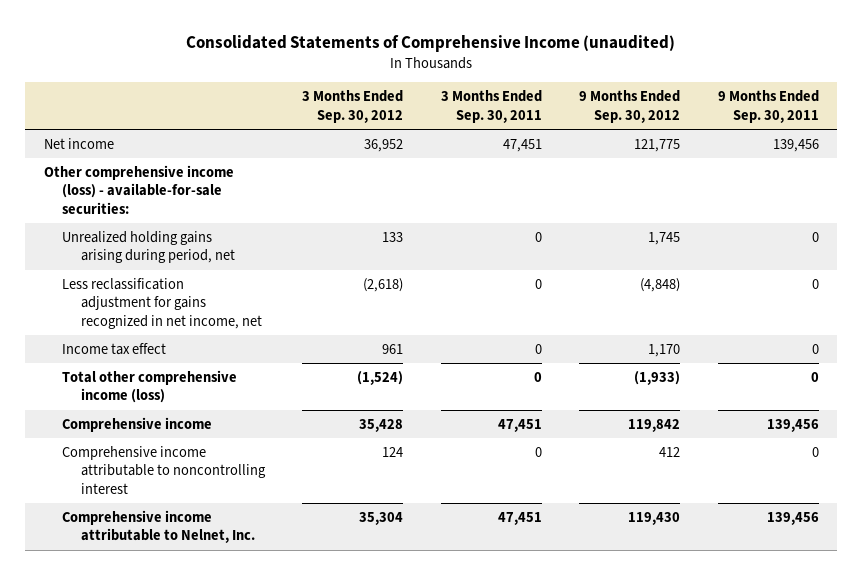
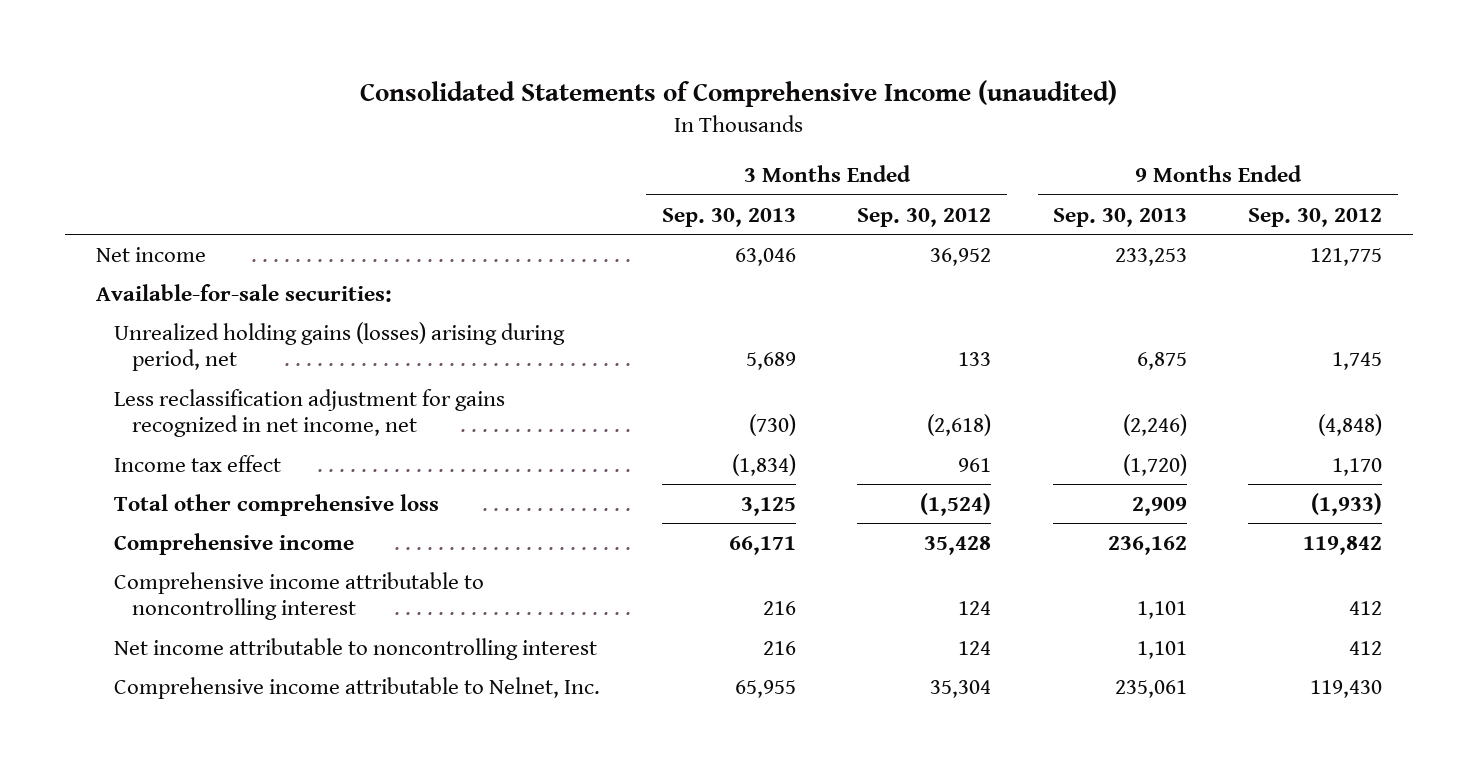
- | 3 Months Ended Sep. 30, 2012 | 3 Months Ended Sep. 30, 2011 | 9 Months Ended Sep. 30, 2012 | 9 Months Ended Sep. 30, 2011
+ | 3 Months Ended Sep. 30, 2013 | 3 Months Ended Sep. 30, 2012 | 9 Months Ended Sep. 30, 2013 | 9 Months Ended Sep. 30, 2012
- Other comprehensive income (loss) - available-for-sale securities:
- Unrealized holding gains arising during period, net | 133 | 0 | 1,745 | 0
+ Available-for-sale securities:
+ Unrealized holding gains (losses) arising during period, net | 5,689 | 133 | 6,875 | 1,745
- Total other comprehensive income (loss) | (1,524) | 0 | (1,933) | 0
+ Total other comprehensive loss | 3,125 | (1,524) | 2,909 | (1,933)
+ Net income attributable to noncontrolling interest | 216 | 124 | 1,101 | 412

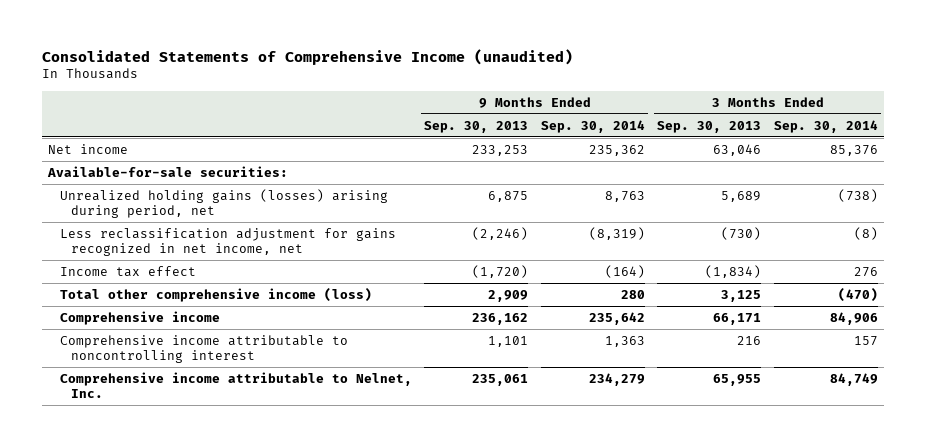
- | 3 Months Ended Sep. 30, 2013 | 3 Months Ended Sep. 30, 2012 | 9 Months Ended Sep. 30, 2013 | 9 Months Ended Sep. 30, 2012
+ | 9 Months Ended Sep. 30, 2013 | 9 Months Ended Sep. 30, 2014 | 3 Months Ended Sep. 30, 2013 | 3 Months Ended Sep. 30, 2014
- Total other comprehensive loss | 3,125 | (1,524) | 2,909 | (1,933)
+ Total other comprehensive income (loss) | 2,909 | 280 | 3,125 | (470)
- Net income attributable to noncontrolling interest | 216 | 124 | 1,101 | 412

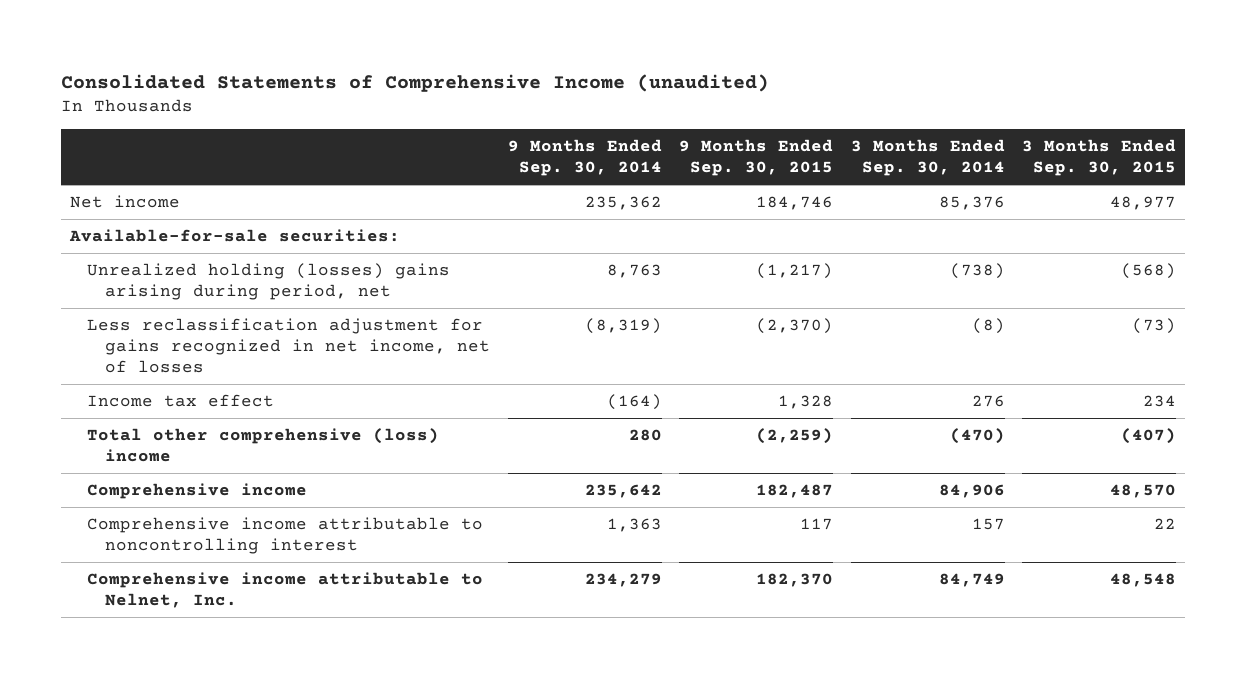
- | 9 Months Ended Sep. 30, 2013 | 9 Months Ended Sep. 30, 2014 | 3 Months Ended Sep. 30, 2013 | 3 Months Ended Sep. 30, 2014
+ | 9 Months Ended Sep. 30, 2014 | 9 Months Ended Sep. 30, 2015 | 3 Months Ended Sep. 30, 2014 | 3 Months Ended Sep. 30, 2015
- Unrealized holding gains (losses) arising during period, net | 6,875 | 8,763 | 5,689 | (738)
- Less reclassification adjustment for gains recognized in net income, net | (2,246) | (8,319) | (730) | (8)
+ Unrealized holding (losses) gains arising during period, net | 8,763 | (1,217) | (738) | (568)
+ Less reclassification adjustment for gains recognized in net income, net of losses | (8,319) | (2,370) | (8) | (73)
- Total other comprehensive income (loss) | 2,909 | 280 | 3,125 | (470)
+ Total other comprehensive (loss) income | 280 | (2,259) | (470) | (407)

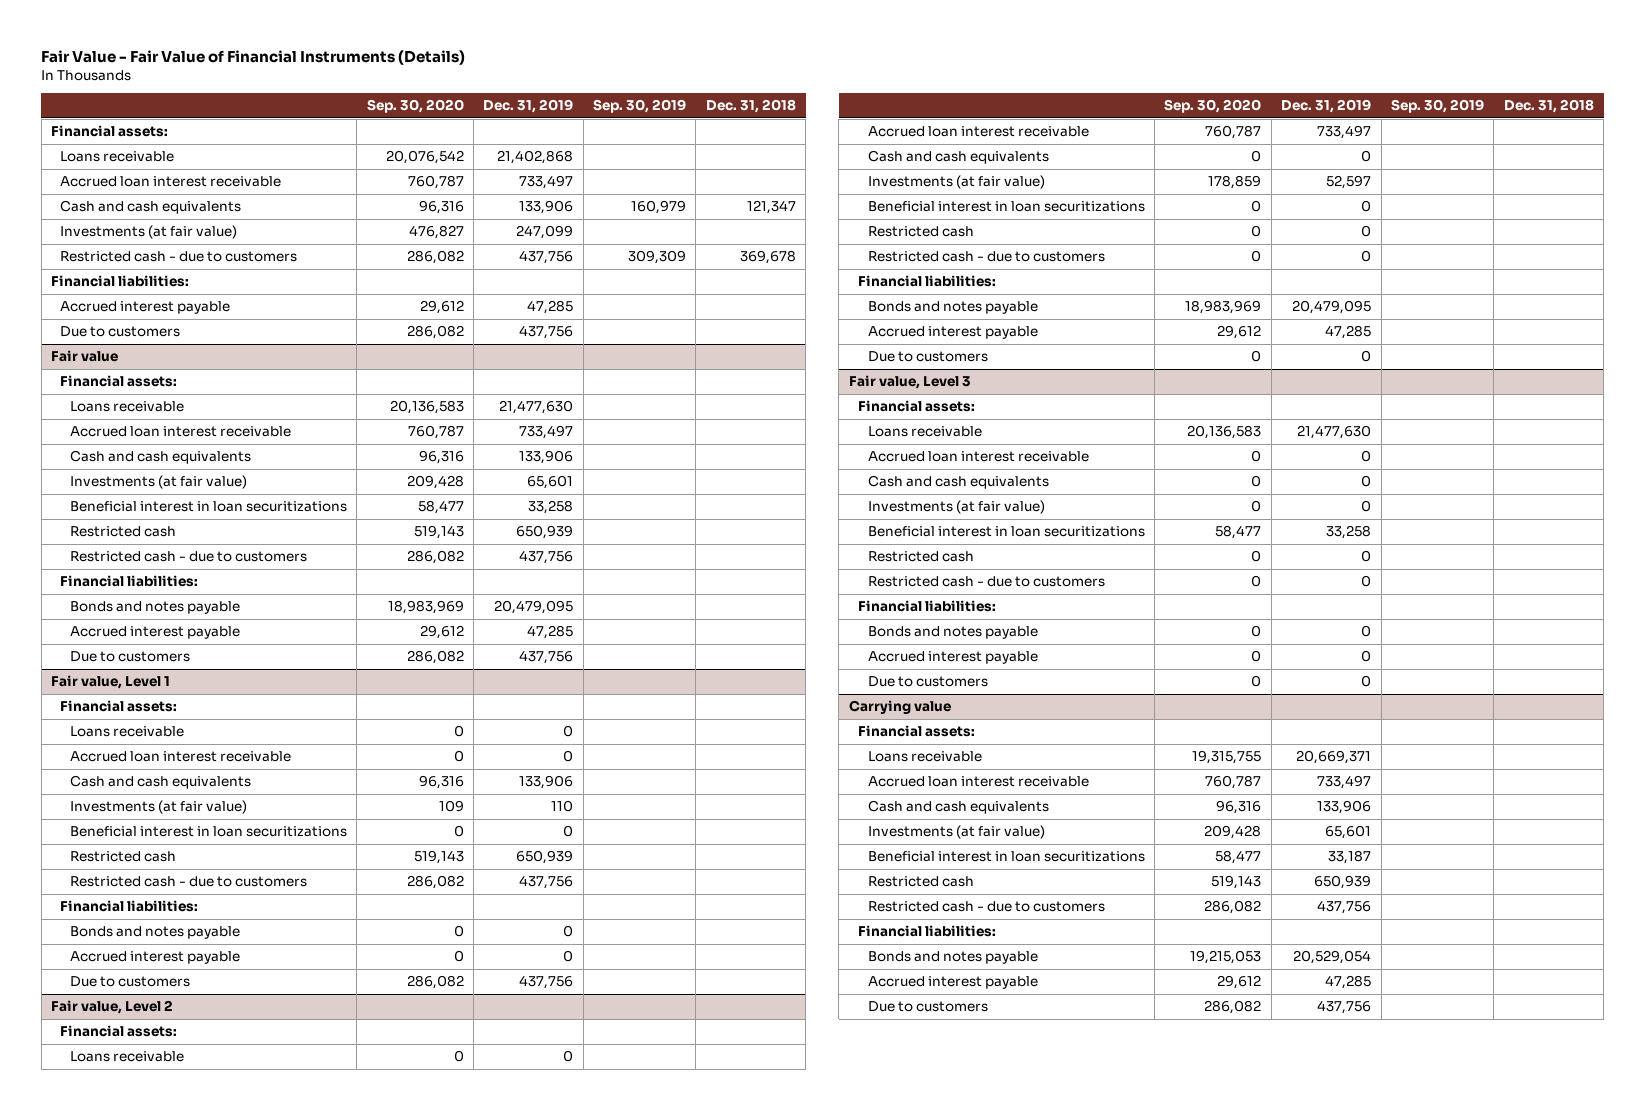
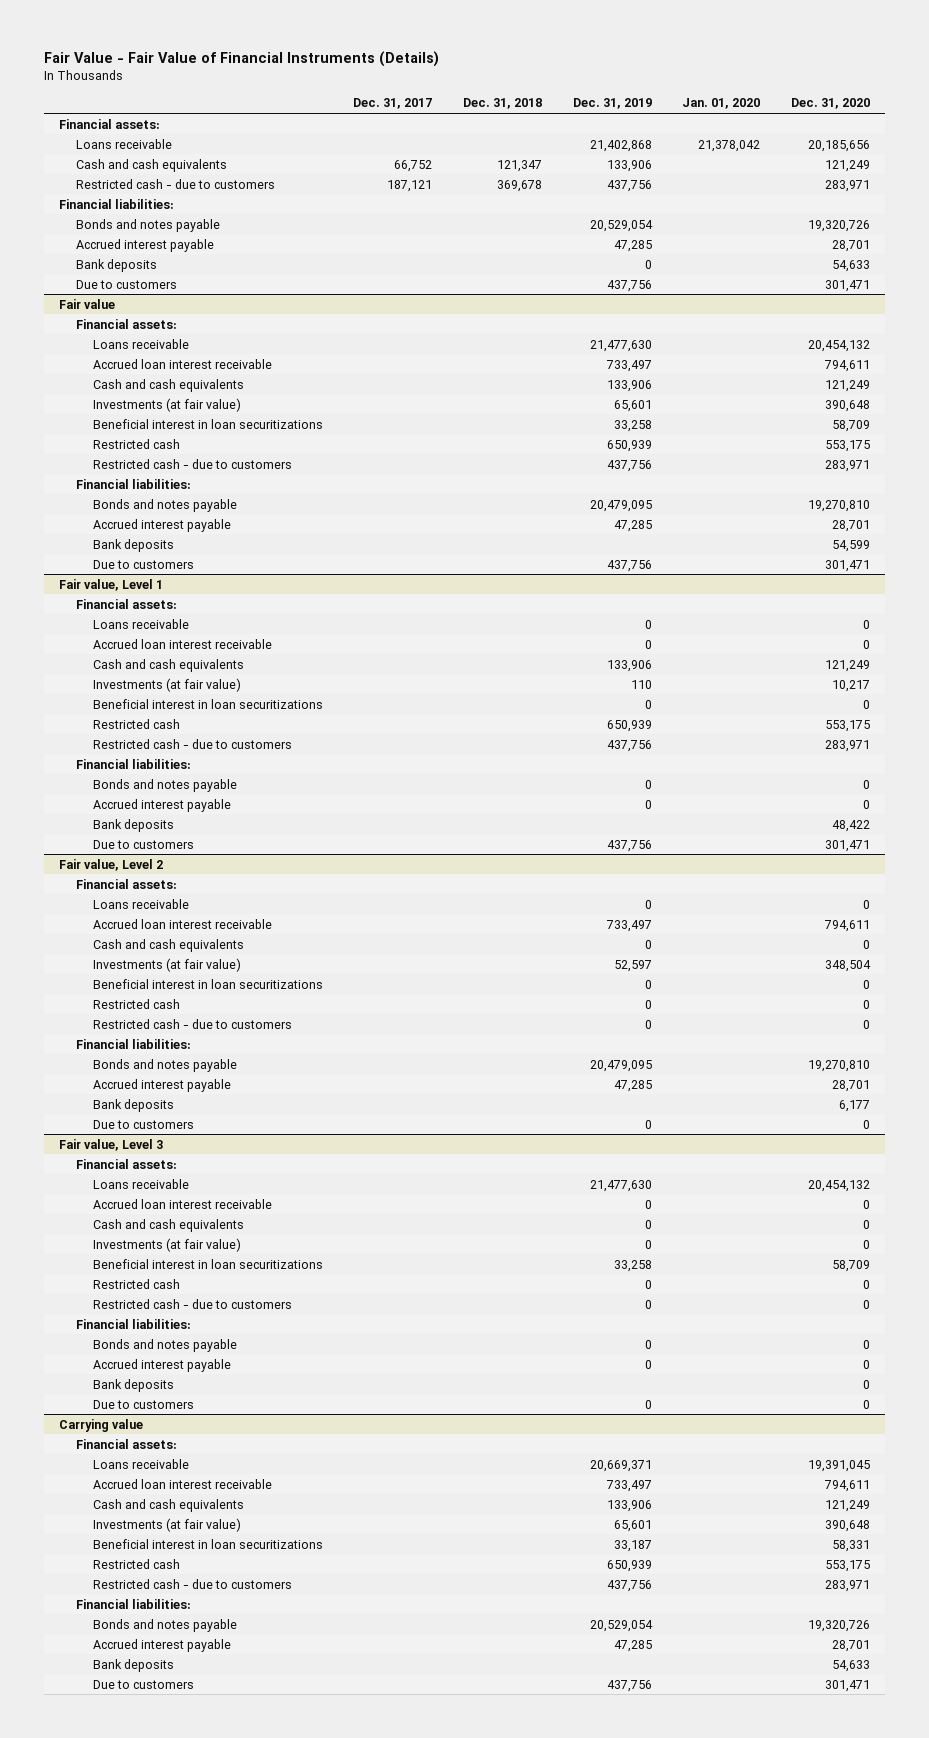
- | Sep. 30, 2020 | Dec. 31, 2019 | Sep. 30, 2019 | Dec. 31, 2018
+ | Dec. 31, 2017 | Dec. 31, 2018 | Dec. 31, 2019 | Jan. 01, 2020 | Dec. 31, 2020
- Accrued loan interest receivable | 760,787 | 733,497 | |
- Investments (at fair value) | 476,827 | 247,099 | |
+ Bonds and notes payable | | | 20,529,054 | | 19,320,726
+ Bank deposits | | | 0 | | 54,633
@ Fair value
+ Bank deposits | | | | | 54,599
@ Fair value, Level 1
+ Bank deposits | | | | | 48,422
@ Fair value, Level 2
+ Bank deposits | | | | | 6,177
@ Fair value, Level 3
+ Bank deposits | | | | | 0
@ Carrying value
+ Bank deposits | | | | | 54,633

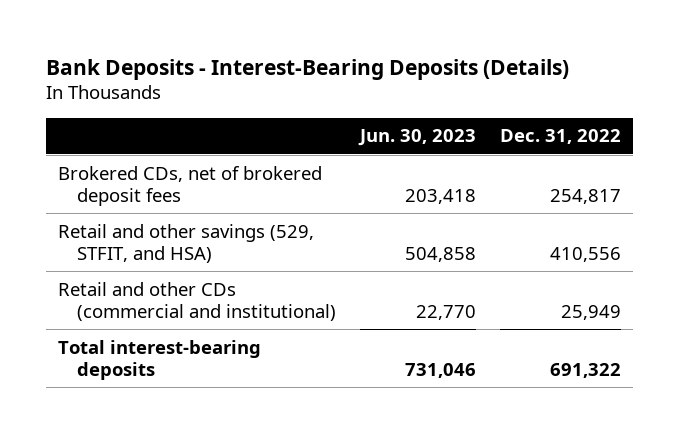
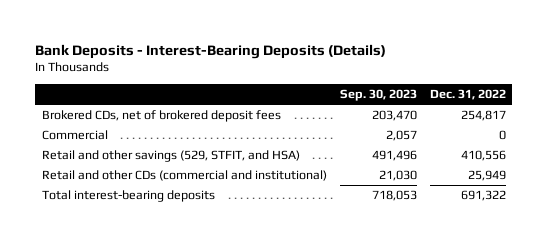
- | Jun. 30, 2023 | Dec. 31, 2022
+ | Sep. 30, 2023 | Dec. 31, 2022
+ Commercial | 2,057 | 0

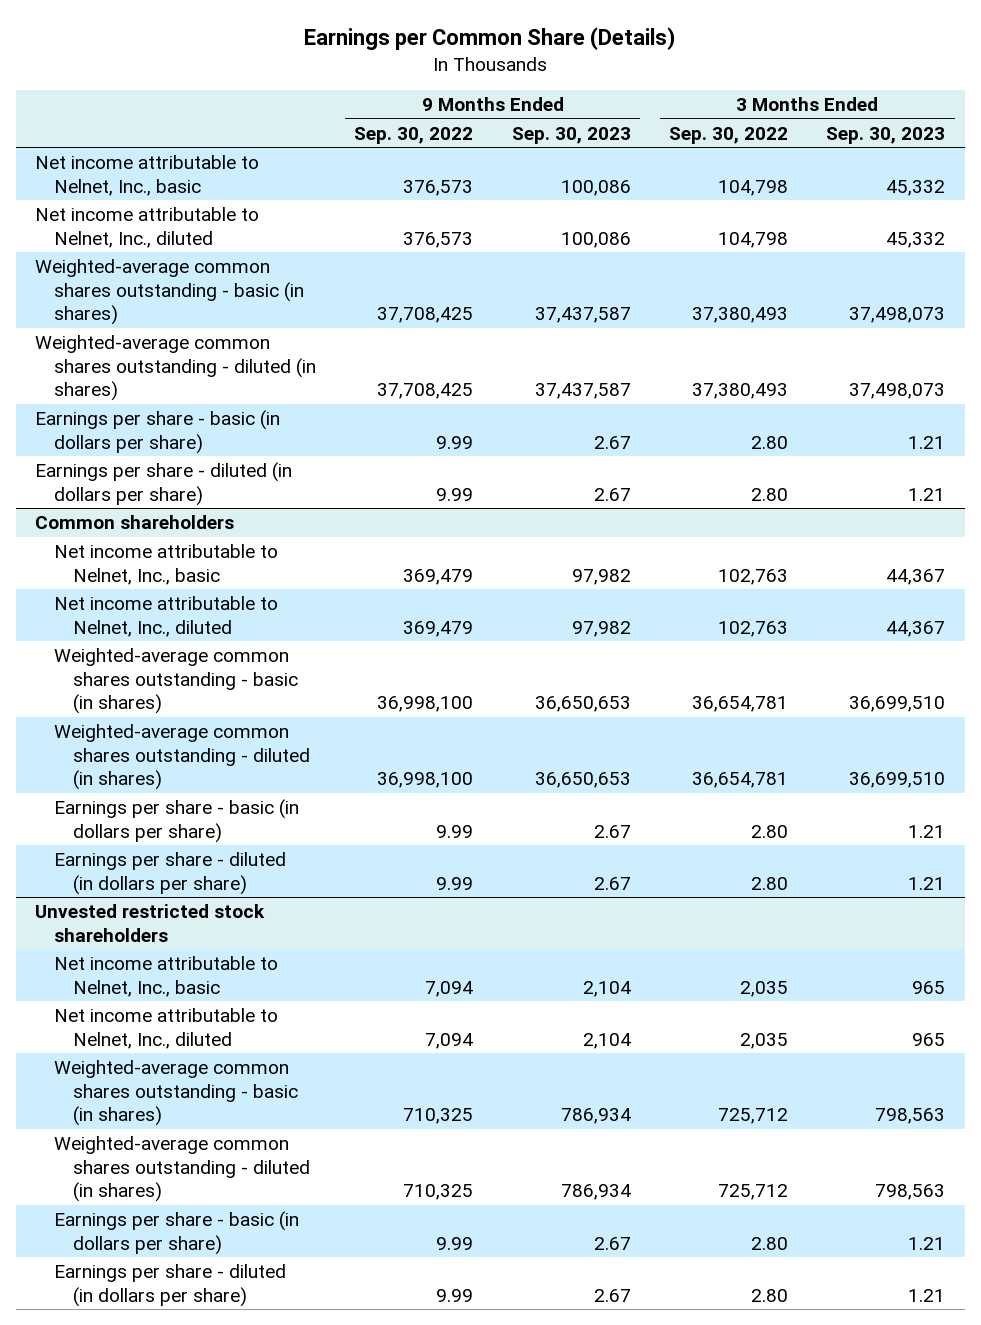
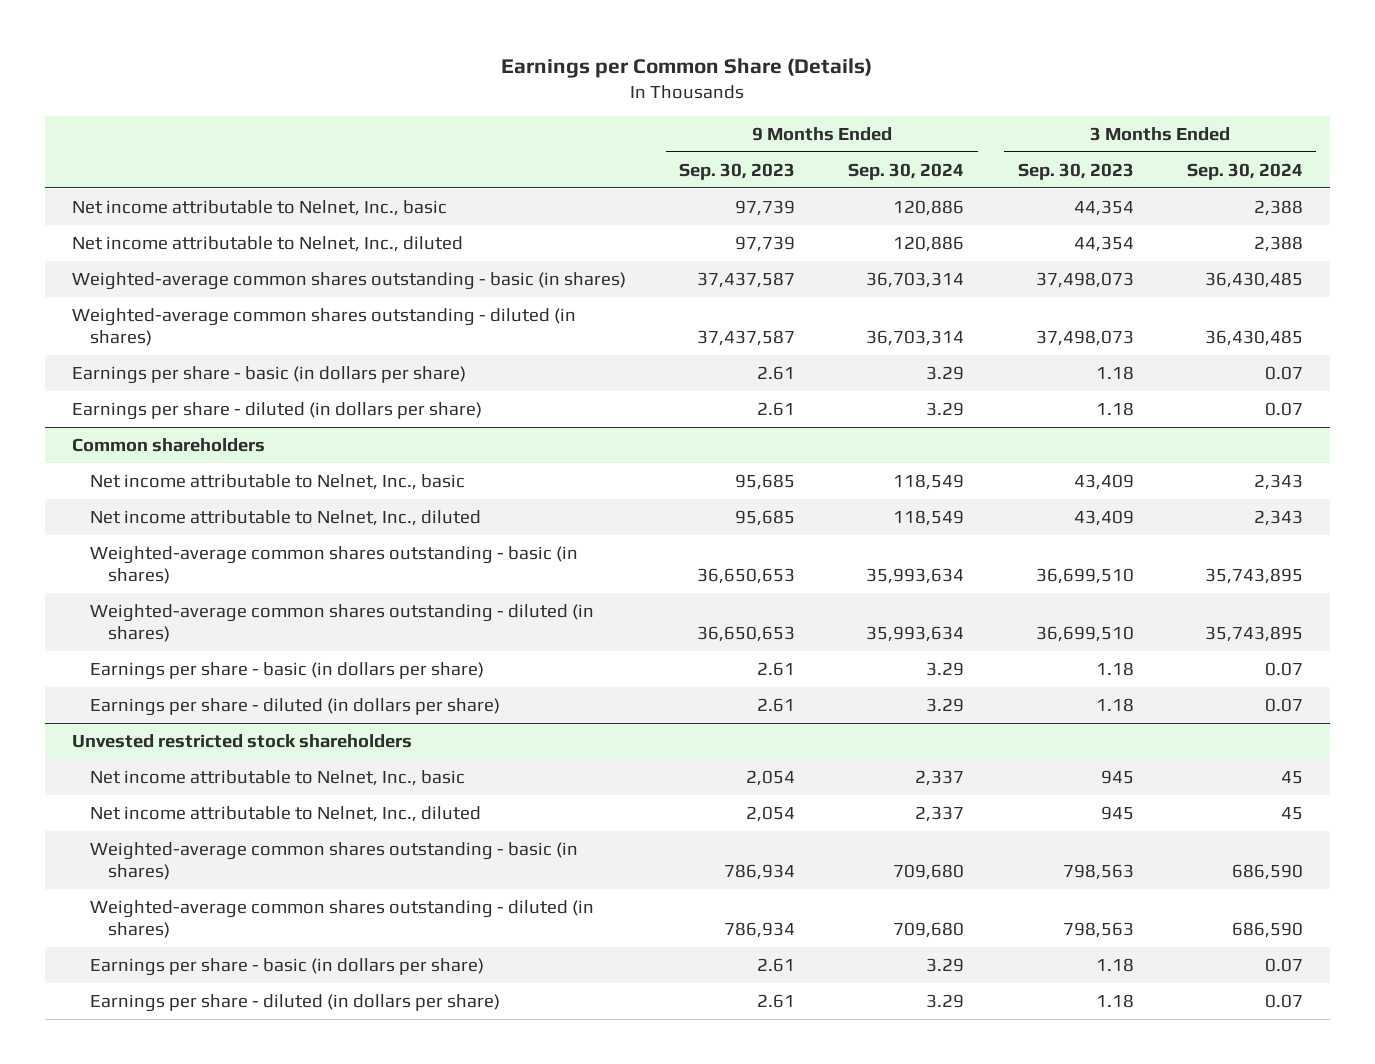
- | 9 Months Ended Sep. 30, 2022 | 9 Months Ended Sep. 30, 2023 | 3 Months Ended Sep. 30, 2022 | 3 Months Ended Sep. 30, 2023
+ | 9 Months Ended Sep. 30, 2023 | 9 Months Ended Sep. 30, 2024 | 3 Months Ended Sep. 30, 2023 | 3 Months Ended Sep. 30, 2024
- Net income attributable to Nelnet, Inc., basic | 376,573 | 100,086 | 104,798 | 45,332
- Net income attributable to Nelnet, Inc., diluted | 376,573 | 100,086 | 104,798 | 45,332
+ Net income attributable to Nelnet, Inc., basic | 97,739 | 120,886 | 44,354 | 2,388
+ Net income attributable to Nelnet, Inc., diluted | 97,739 | 120,886 | 44,354 | 2,388
- Earnings per share - basic (in dollars per share) | 9.99 | 2.67 | 2.80 | 1.21
- Earnings per share - diluted (in dollars per share) | 9.99 | 2.67 | 2.80 | 1.21
+ Earnings per share - basic (in dollars per share) | 2.61 | 3.29 | 1.18 | 0.07
+ Earnings per share - diluted (in dollars per share) | 2.61 | 3.29 | 1.18 | 0.07
@ Common shareholders
- Net income attributable to Nelnet, Inc., basic | 369,479 | 97,982 | 102,763 | 44,367
- Net income attributable to Nelnet, Inc., diluted | 369,479 | 97,982 | 102,763 | 44,367
+ Net income attributable to Nelnet, Inc., basic | 95,685 | 118,549 | 43,409 | 2,343
+ Net income attributable to Nelnet, Inc., diluted | 95,685 | 118,549 | 43,409 | 2,343
- Earnings per share - basic (in dollars per share) | 9.99 | 2.67 | 2.80 | 1.21
- Earnings per share - diluted (in dollars per share) | 9.99 | 2.67 | 2.80 | 1.21
+ Earnings per share - basic (in dollars per share) | 2.61 | 3.29 | 1.18 | 0.07
+ Earnings per share - diluted (in dollars per share) | 2.61 | 3.29 | 1.18 | 0.07
@ Unvested restricted stock shareholders
- Net income attributable to Nelnet, Inc., basic | 7,094 | 2,104 | 2,035 | 965
- Net income attributable to Nelnet, Inc., diluted | 7,094 | 2,104 | 2,035 | 965
+ Net income attributable to Nelnet, Inc., basic | 2,054 | 2,337 | 945 | 45
+ Net income attributable to Nelnet, Inc., diluted | 2,054 | 2,337 | 945 | 45
- Earnings per share - basic (in dollars per share) | 9.99 | 2.67 | 2.80 | 1.21
- Earnings per share - diluted (in dollars per share) | 9.99 | 2.67 | 2.80 | 1.21
+ Earnings per share - basic (in dollars per share) | 2.61 | 3.29 | 1.18 | 0.07
+ Earnings per share - diluted (in dollars per share) | 2.61 | 3.29 | 1.18 | 0.07

